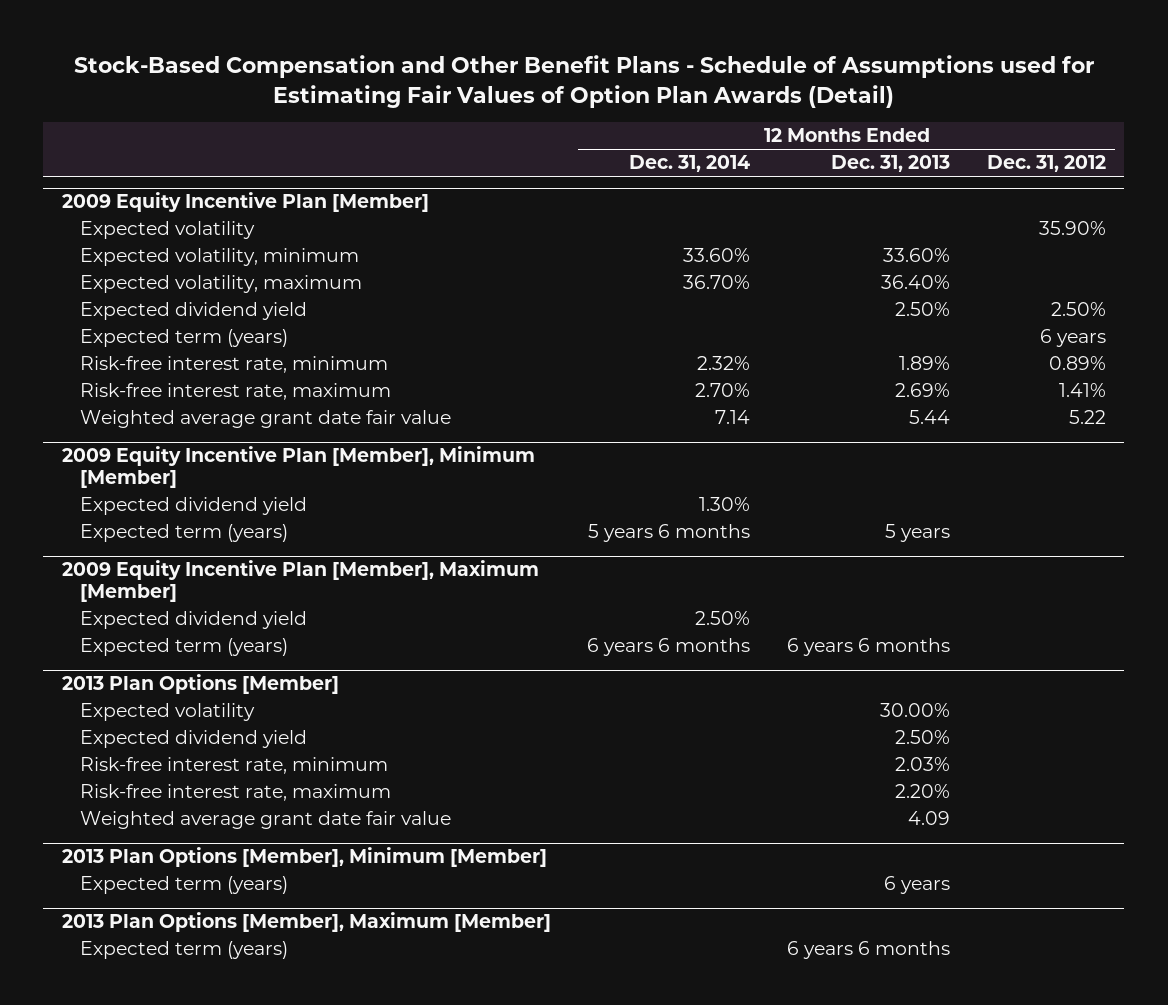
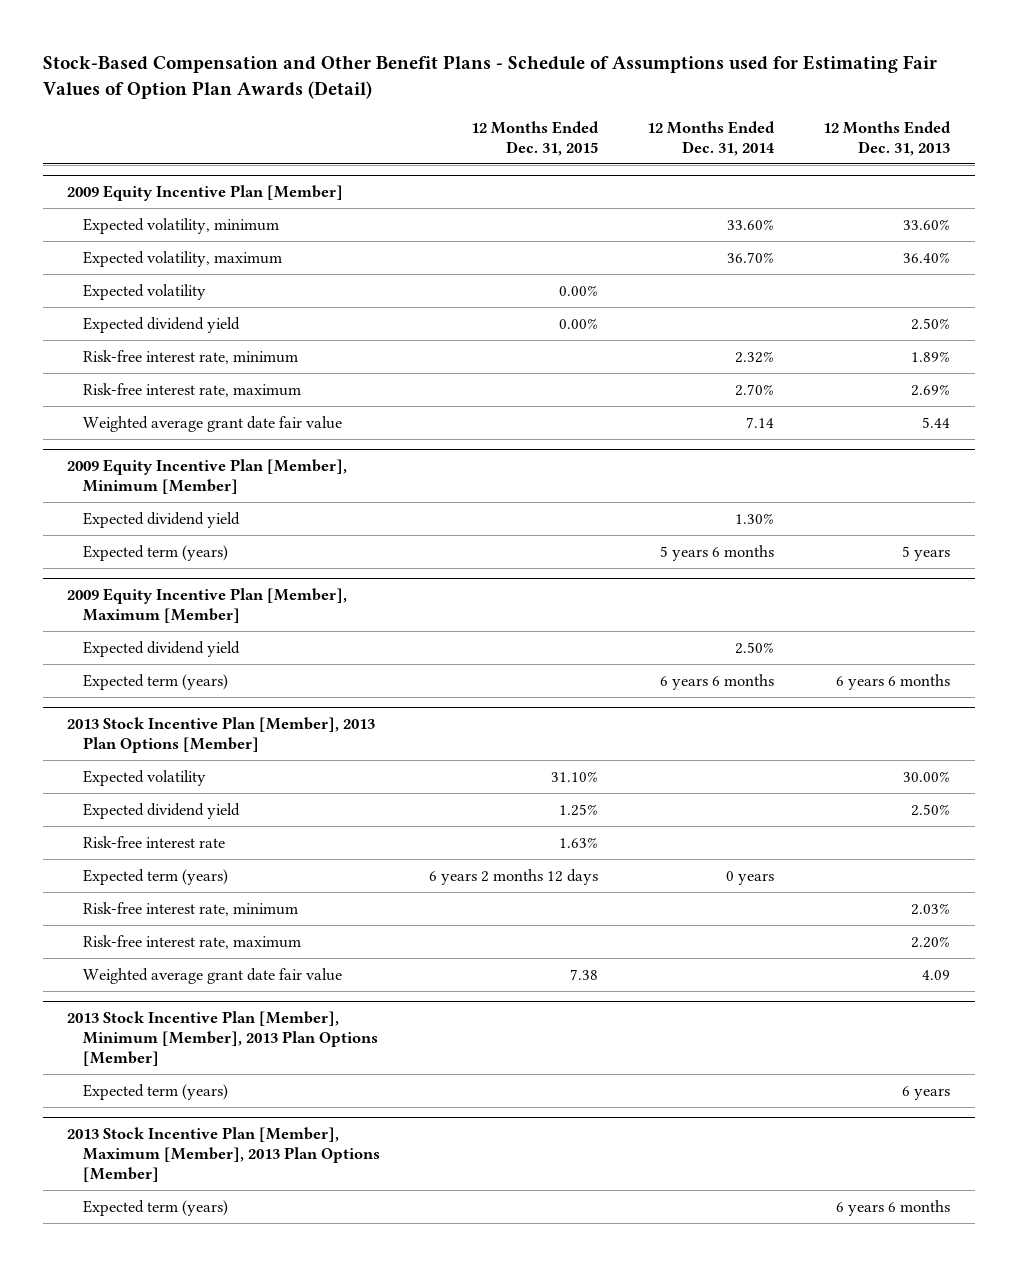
- | 12 Months Ended Dec. 31, 2014 | 12 Months Ended Dec. 31, 2013 | 12 Months Ended Dec. 31, 2012
+ | 12 Months Ended Dec. 31, 2015 | 12 Months Ended Dec. 31, 2014 | 12 Months Ended Dec. 31, 2013
@ 2009 Equity Incentive Plan [Member]
moved down: Expected volatility | 0.00% | |
- Expected term (years) | | | 6 years
- 2013 Plan Options [Member]
+ 2013 Stock Incentive Plan [Member], 2013 Plan Options [Member]
+ Risk-free interest rate | 1.63% | |
+ Expected term (years) | 6 years 2 months 12 days | 0 years |
- 2013 Plan Options [Member], Minimum [Member]
+ 2013 Stock Incentive Plan [Member], Minimum [Member], 2013 Plan Options [Member]
- 2013 Plan Options [Member], Maximum [Member]
+ 2013 Stock Incentive Plan [Member], Maximum [Member], 2013 Plan Options [Member]

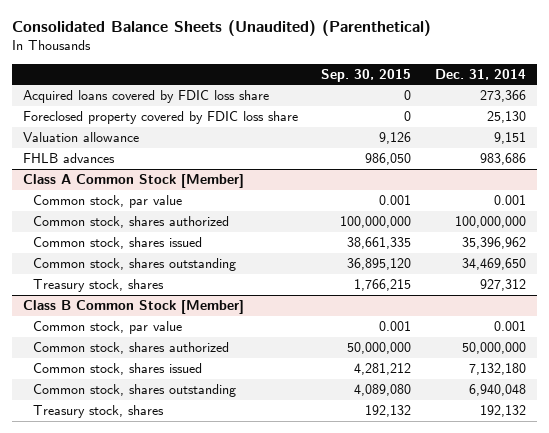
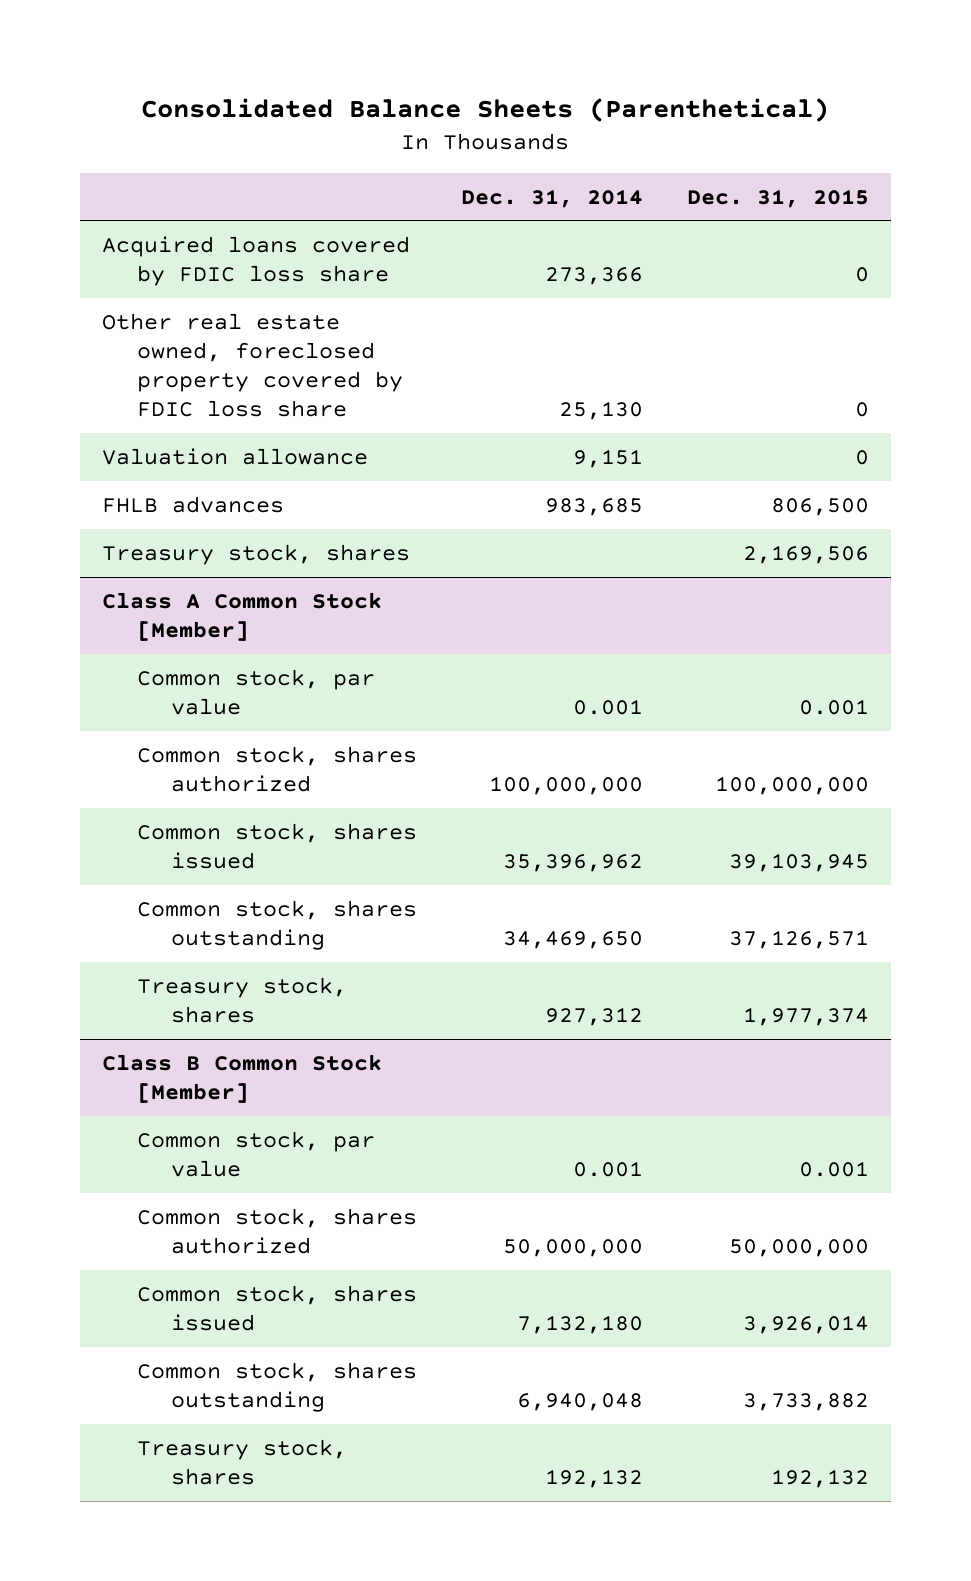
- Consolidated Balance Sheets (Unaudited) (Parenthetical)
+ Consolidated Balance Sheets (Parenthetical)
- | Sep. 30, 2015 | Dec. 31, 2014
+ | Dec. 31, 2014 | Dec. 31, 2015
- Foreclosed property covered by FDIC loss share | 0 | 25,130
+ Other real estate owned, foreclosed property covered by FDIC loss share | 25,130 | 0
- FHLB advances | 986,050 | 983,686
+ FHLB advances | 983,685 | 806,500
+ Treasury stock, shares | | 2,169,506

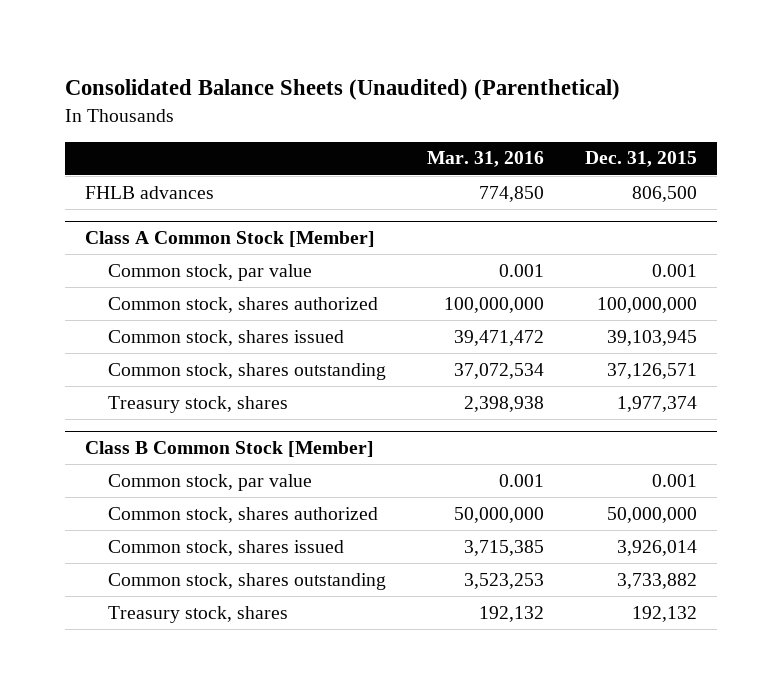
- Consolidated Balance Sheets (Parenthetical)
+ Consolidated Balance Sheets (Unaudited) (Parenthetical)
- | Dec. 31, 2014 | Dec. 31, 2015
+ | Mar. 31, 2016 | Dec. 31, 2015
- Acquired loans covered by FDIC loss share | 273,366 | 0
- Other real estate owned, foreclosed property covered by FDIC loss share | 25,130 | 0
- Valuation allowance | 9,151 | 0
- Treasury stock, shares | | 2,169,506

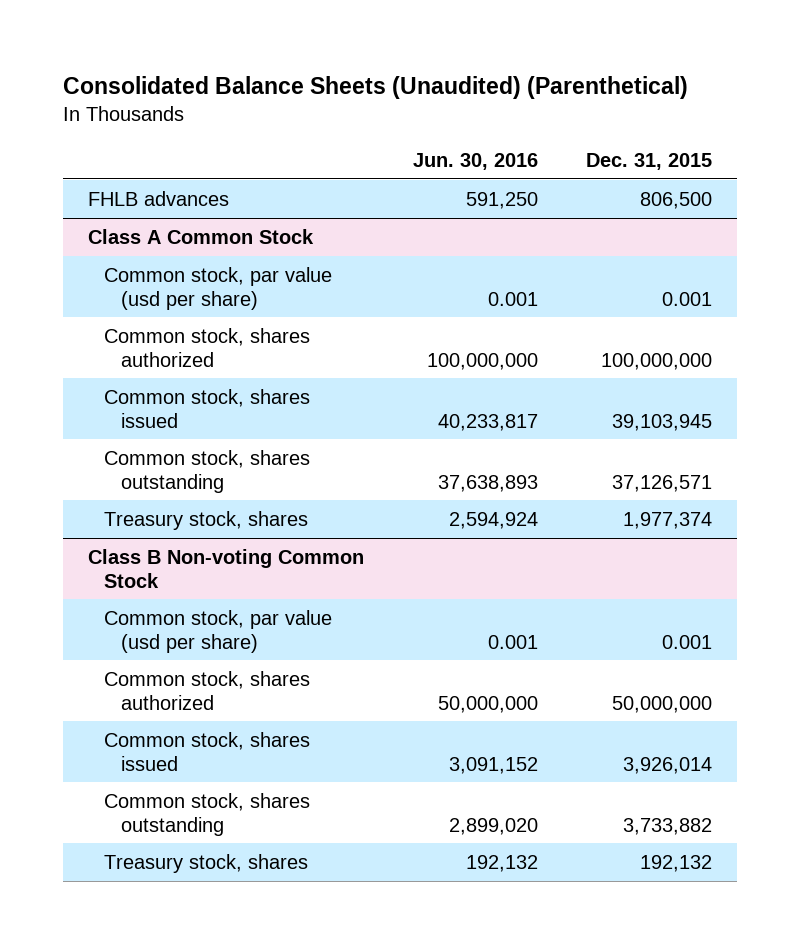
- | Mar. 31, 2016 | Dec. 31, 2015
+ | Jun. 30, 2016 | Dec. 31, 2015
- Class A Common Stock [Member]
- Common stock, par value | 0.001 | 0.001
+ Class A Common Stock
+ Common stock, par value (usd per share) | 0.001 | 0.001
- Class B Common Stock [Member]
- Common stock, par value | 0.001 | 0.001
+ Class B Non-voting Common Stock
+ Common stock, par value (usd per share) | 0.001 | 0.001

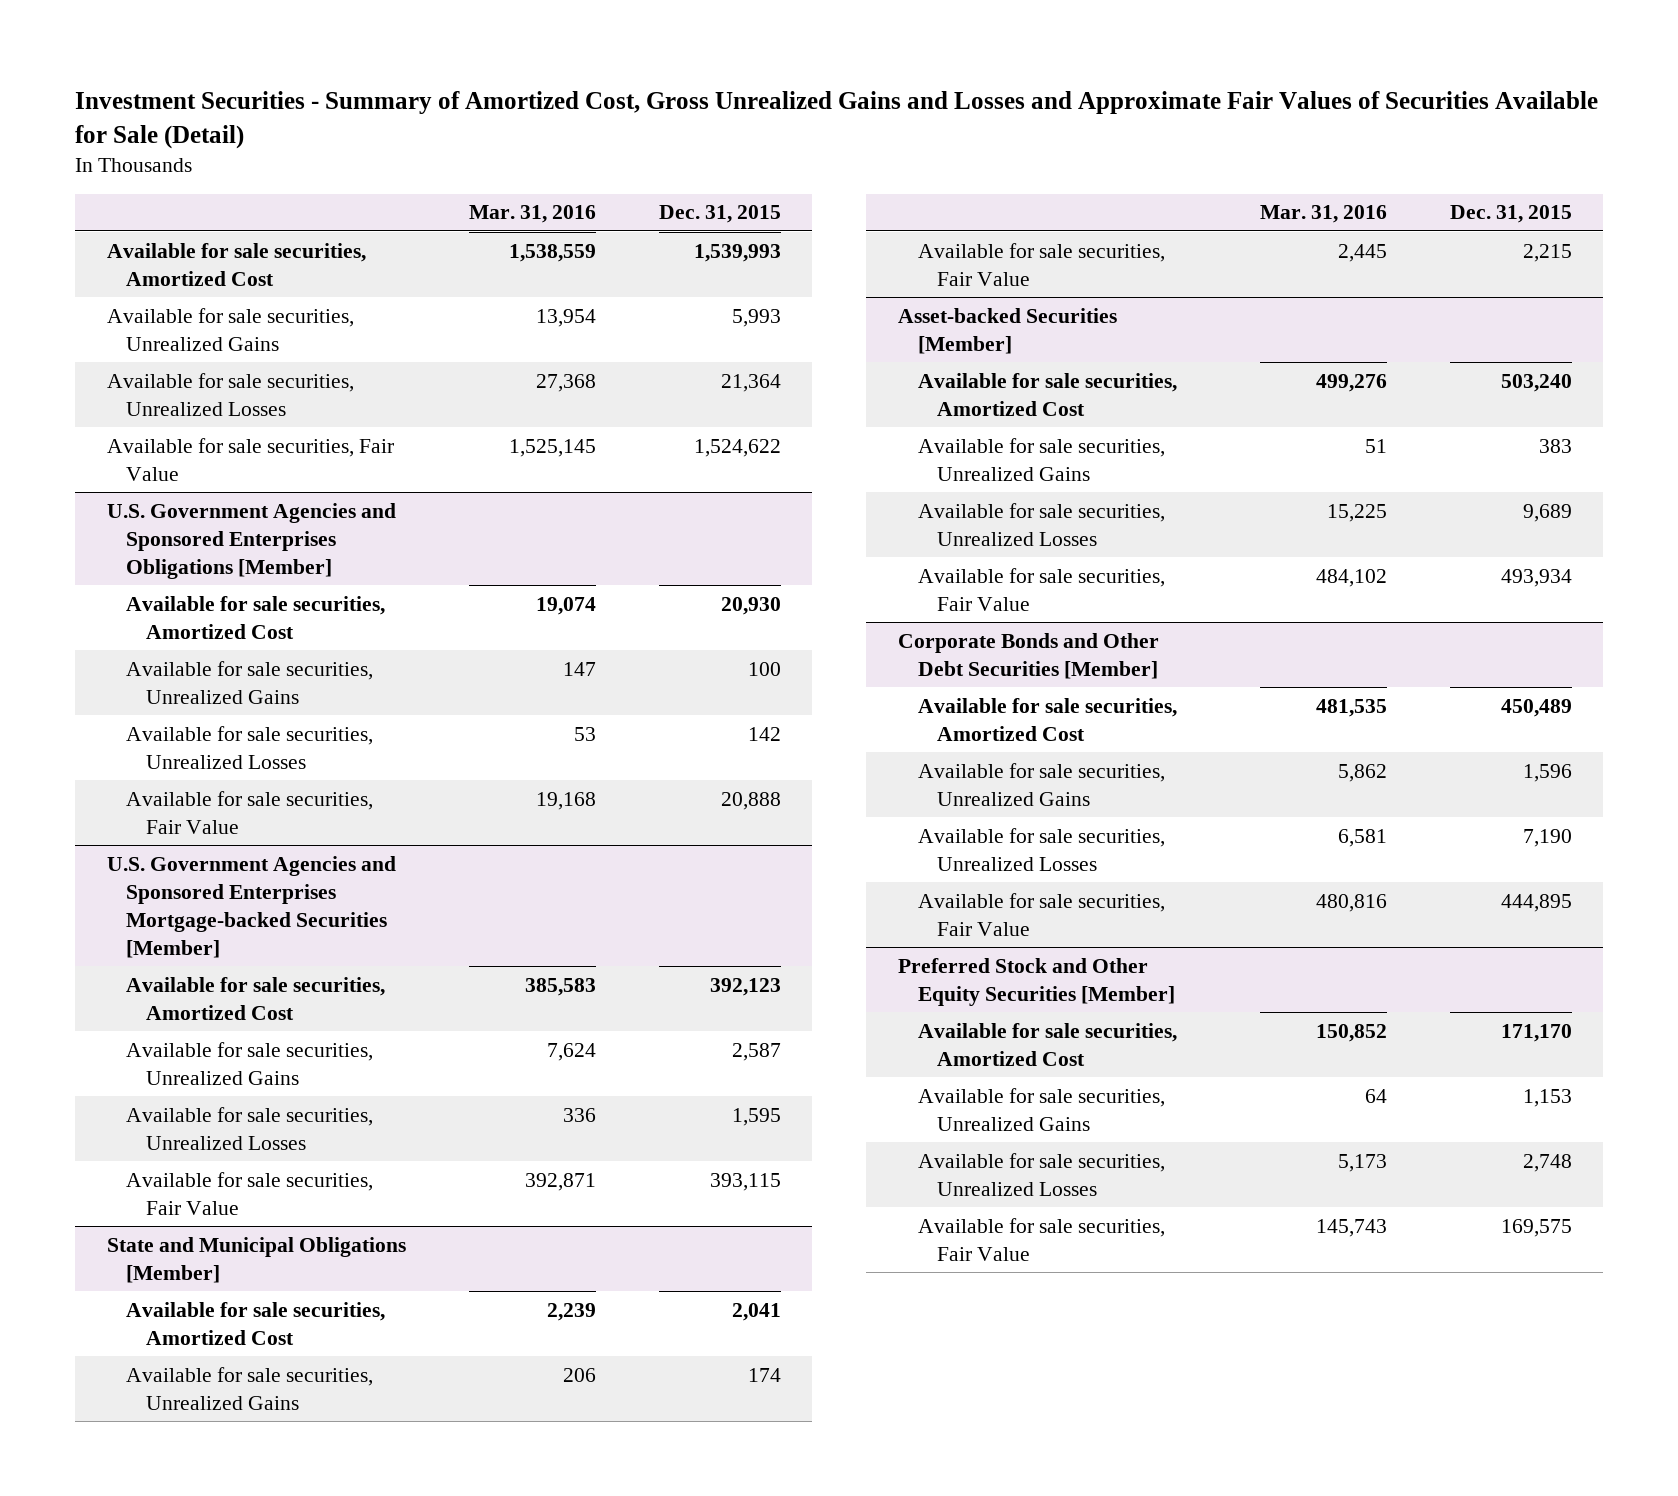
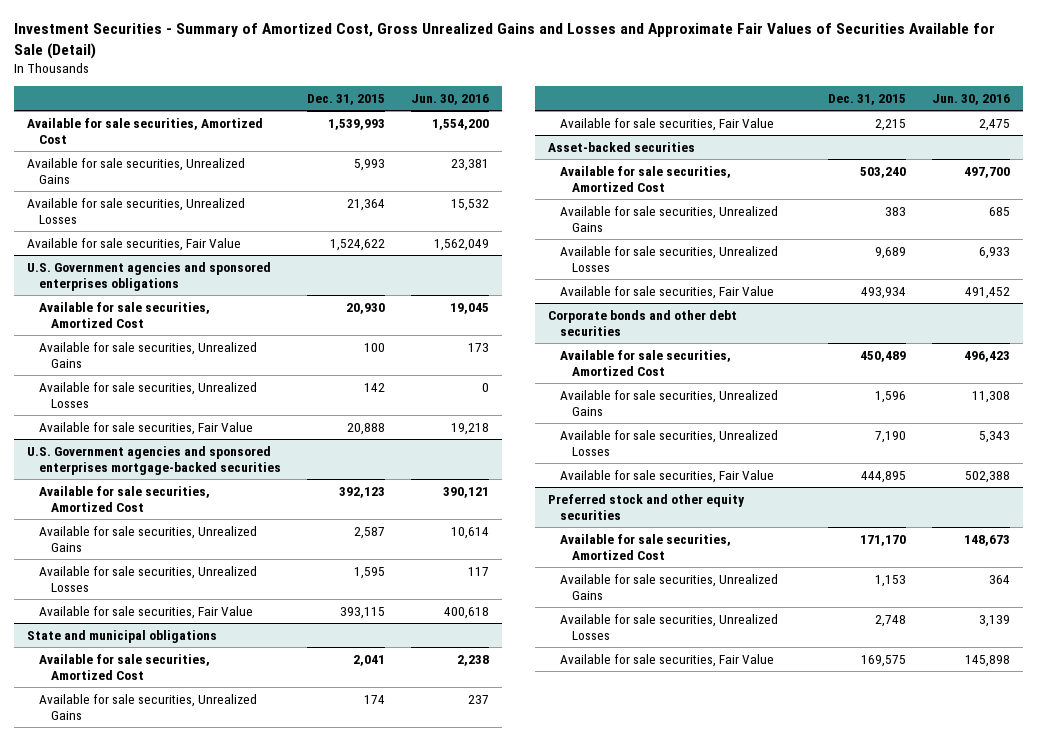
- | Mar. 31, 2016 | Dec. 31, 2015
+ | Dec. 31, 2015 | Jun. 30, 2016
- U.S. Government Agencies and Sponsored Enterprises Obligations [Member]
+ U.S. Government agencies and sponsored enterprises obligations
- U.S. Government Agencies and Sponsored Enterprises Mortgage-backed Securities [Member]
+ U.S. Government agencies and sponsored enterprises mortgage-backed securities
- State and Municipal Obligations [Member]
+ State and municipal obligations
- Asset-backed Securities [Member]
+ Asset-backed securities
- Corporate Bonds and Other Debt Securities [Member]
+ Corporate bonds and other debt securities
- Preferred Stock and Other Equity Securities [Member]
+ Preferred stock and other equity securities

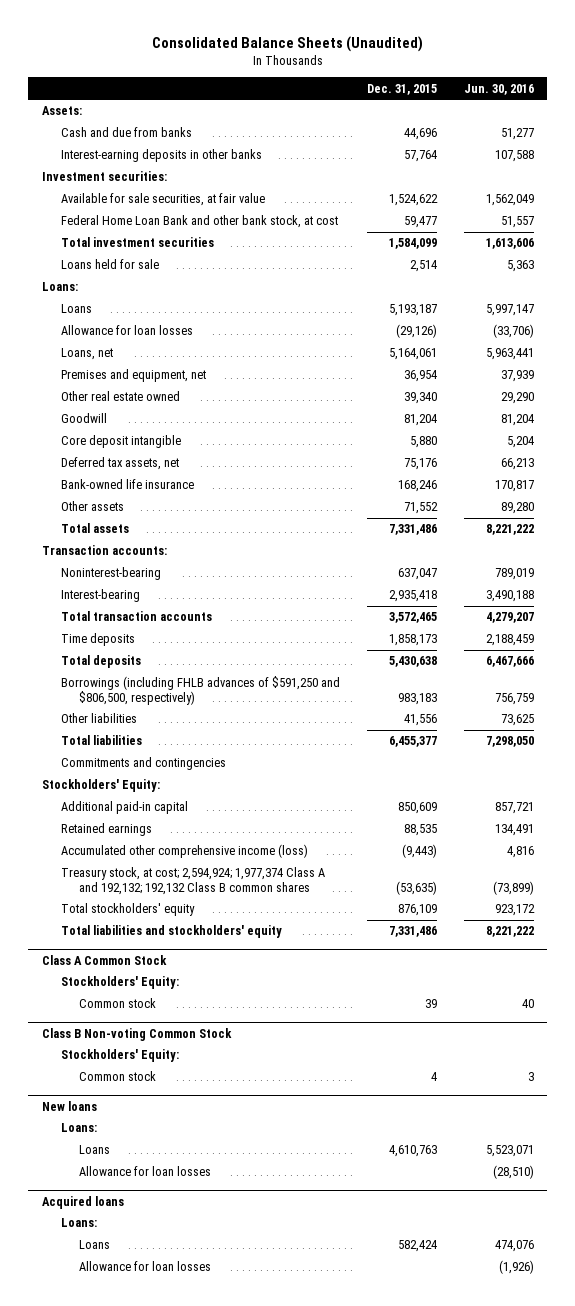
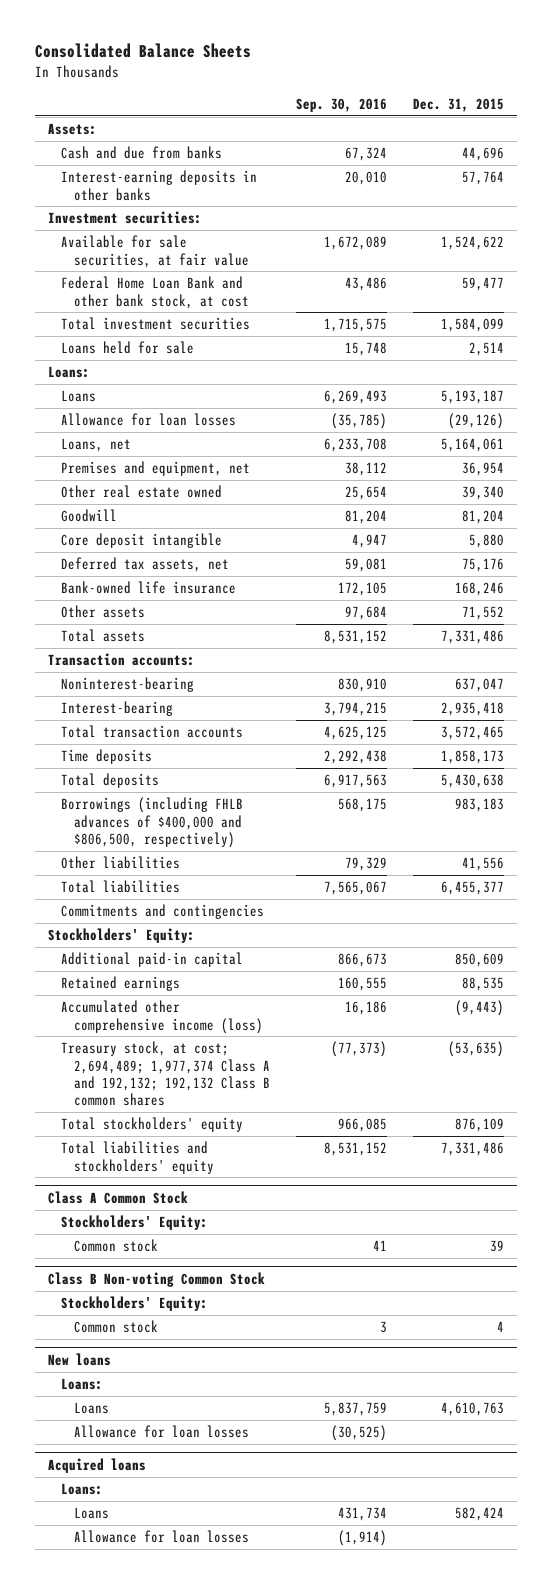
- Consolidated Balance Sheets (Unaudited)
+ Consolidated Balance Sheets
- | Dec. 31, 2015 | Jun. 30, 2016
+ | Sep. 30, 2016 | Dec. 31, 2015
- Borrowings (including FHLB advances of $591,250 and $806,500, respectively) | 983,183 | 756,759
+ Borrowings (including FHLB advances of $400,000 and $806,500, respectively) | 568,175 | 983,183
- Treasury stock, at cost; 2,594,924; 1,977,374 Class A and 192,132; 192,132 Class B common shares | (53,635) | (73,899)
+ Treasury stock, at cost; 2,694,489; 1,977,374 Class A and 192,132; 192,132 Class B common shares | (77,373) | (53,635)

